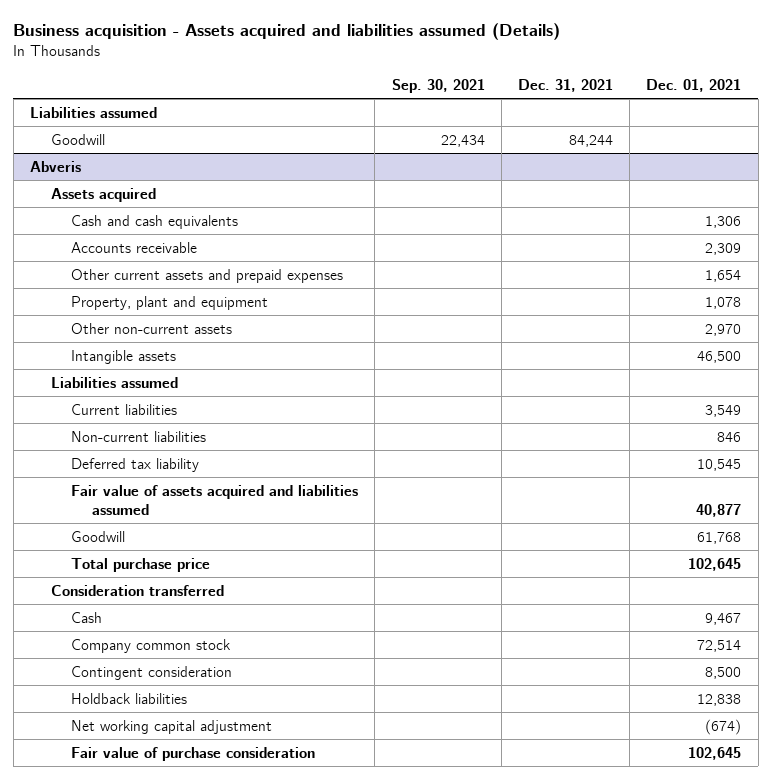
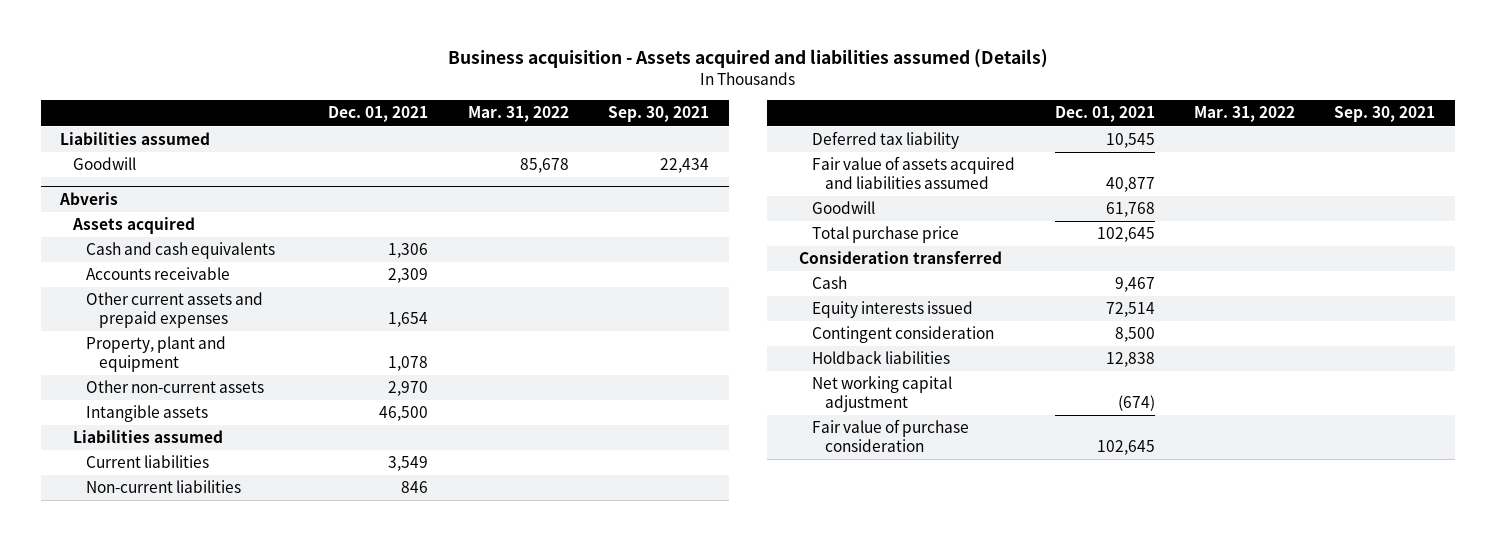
- | Sep. 30, 2021 | Dec. 31, 2021 | Dec. 01, 2021
+ | Dec. 01, 2021 | Mar. 31, 2022 | Sep. 30, 2021
@ Abveris
- Company common stock | | | 72,514
+ Equity interests issued | 72,514 | |

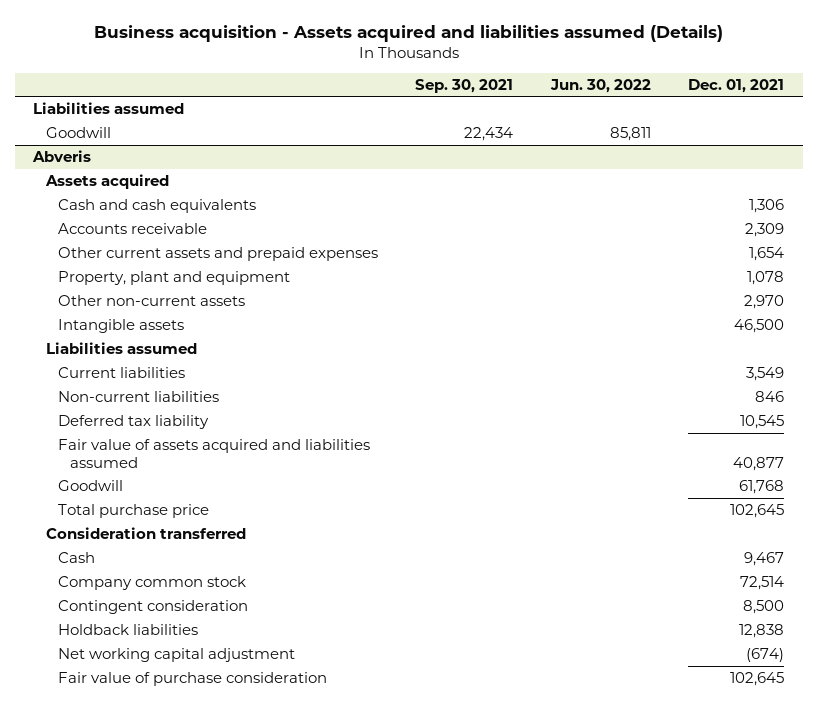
- | Dec. 01, 2021 | Mar. 31, 2022 | Sep. 30, 2021
+ | Sep. 30, 2021 | Jun. 30, 2022 | Dec. 01, 2021
@ Abveris
- Equity interests issued | 72,514 | |
+ Company common stock | | | 72,514

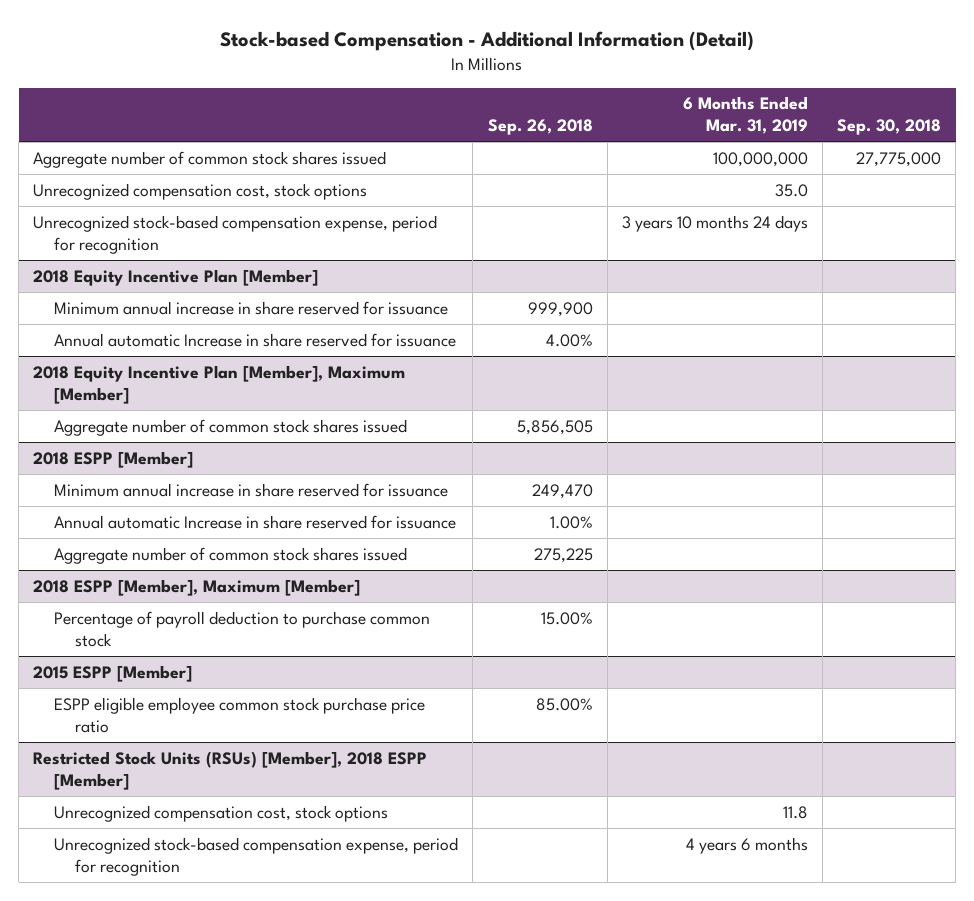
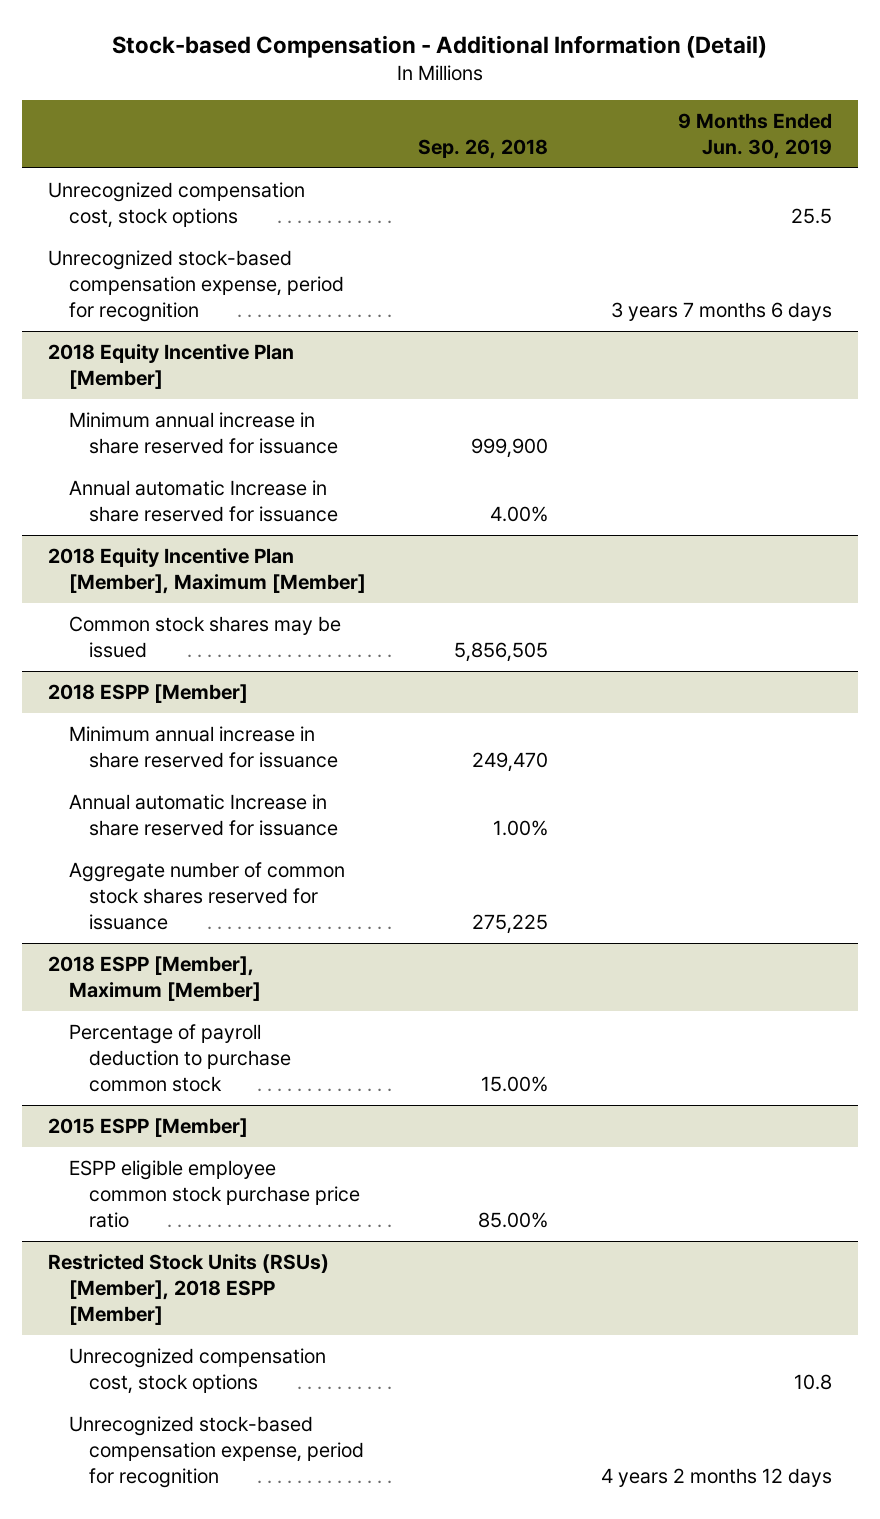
- | Sep. 26, 2018 | 6 Months Ended Mar. 31, 2019 | Sep. 30, 2018
+ | Sep. 26, 2018 | 9 Months Ended Jun. 30, 2019
- Aggregate number of common stock shares issued | | 100,000,000 | 27,775,000
@ 2018 Equity Incentive Plan [Member], Maximum [Member]
- Aggregate number of common stock shares issued | 5,856,505 | |
+ Common stock shares may be issued | 5,856,505 |
@ 2018 ESPP [Member]
- Aggregate number of common stock shares issued | 275,225 | |
+ Aggregate number of common stock shares reserved for issuance | 275,225 |

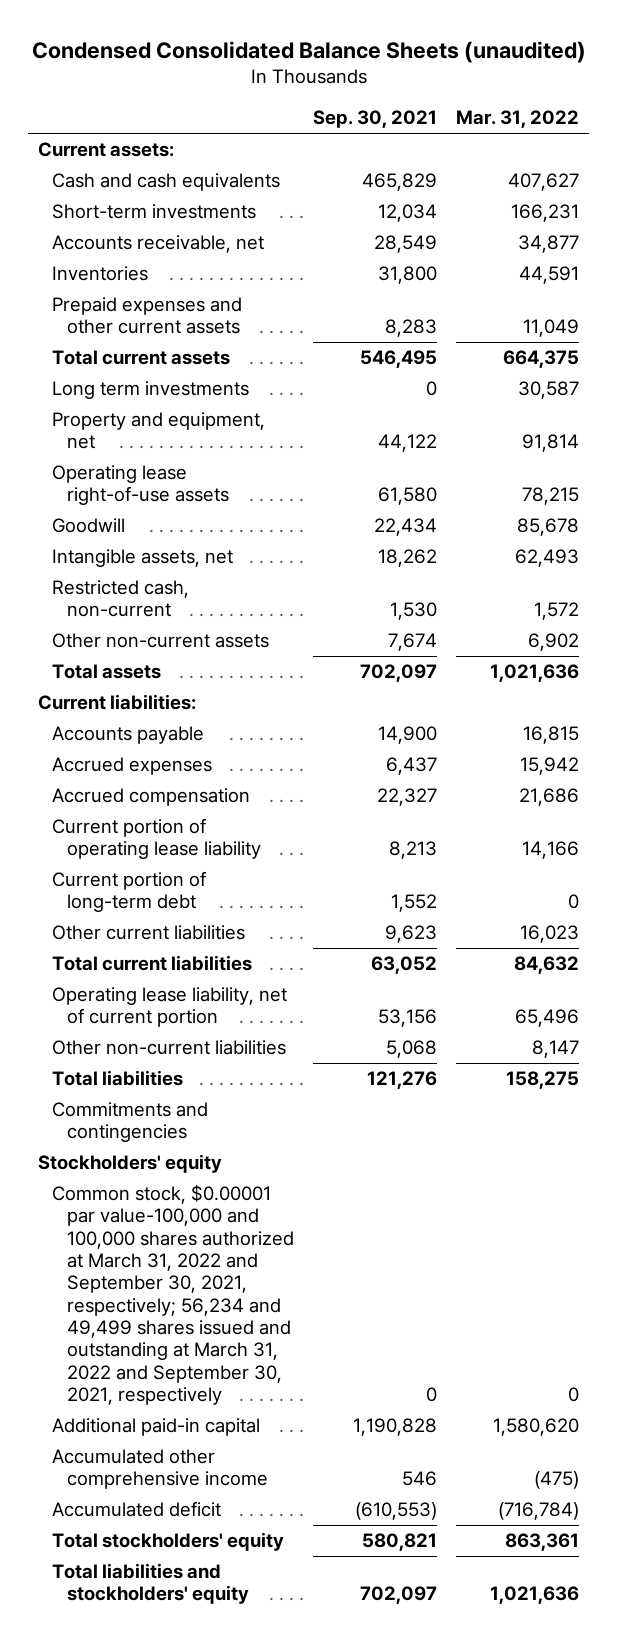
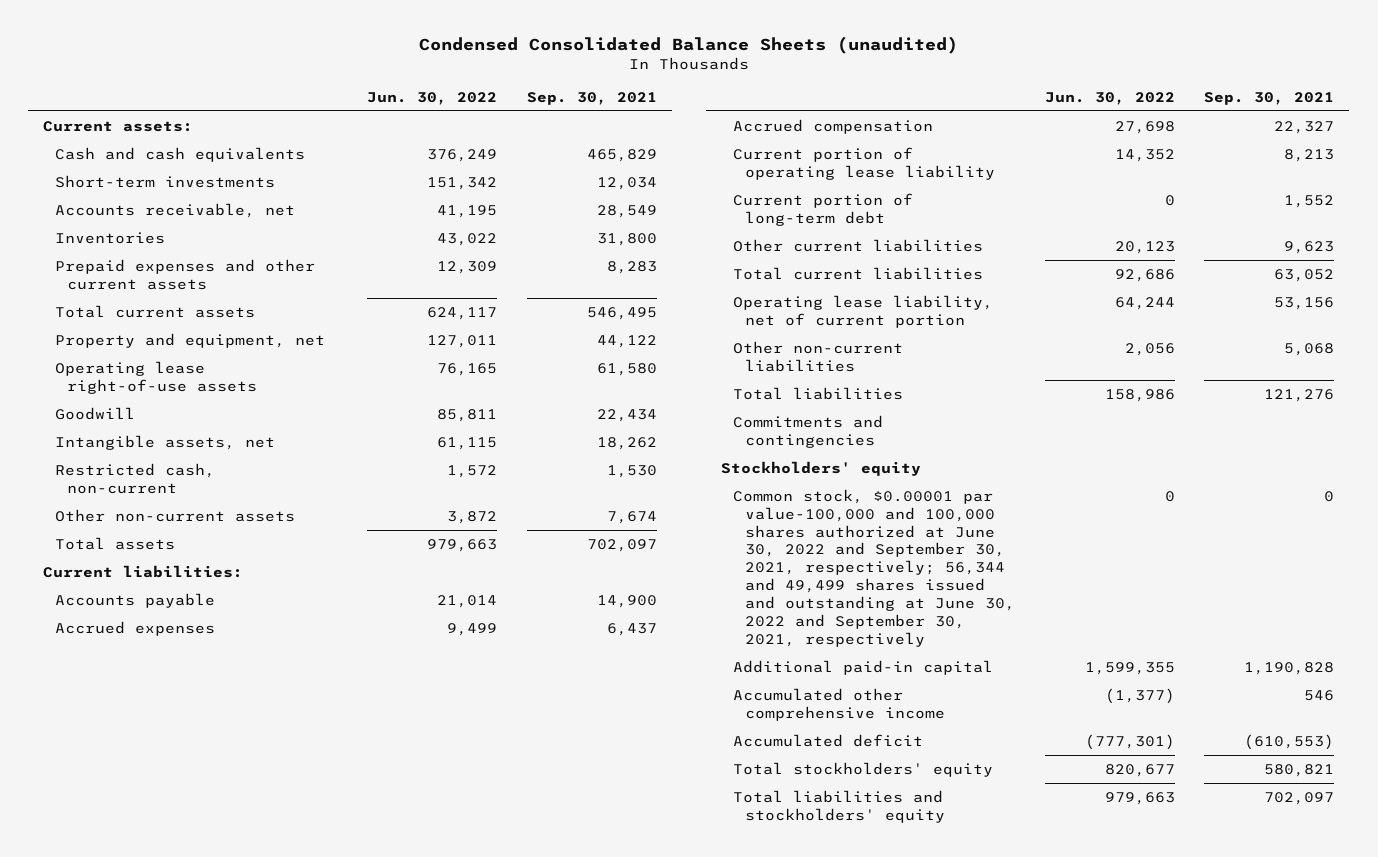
- | Sep. 30, 2021 | Mar. 31, 2022
+ | Jun. 30, 2022 | Sep. 30, 2021
- Long term investments | 0 | 30,587
- Common stock, $0.00001 par value-100,000 and 100,000 shares authorized at March 31, 2022 and September 30, 2021, respectively; 56,234 and 49,499 shares issued and outstanding at March 31, 2022 and September 30, 2021, respectively | 0 | 0
+ Common stock, $0.00001 par value-100,000 and 100,000 shares authorized at June 30, 2022 and September 30, 2021, respectively; 56,344 and 49,499 shares issued and outstanding at June 30, 2022 and September 30, 2021, respectively | 0 | 0

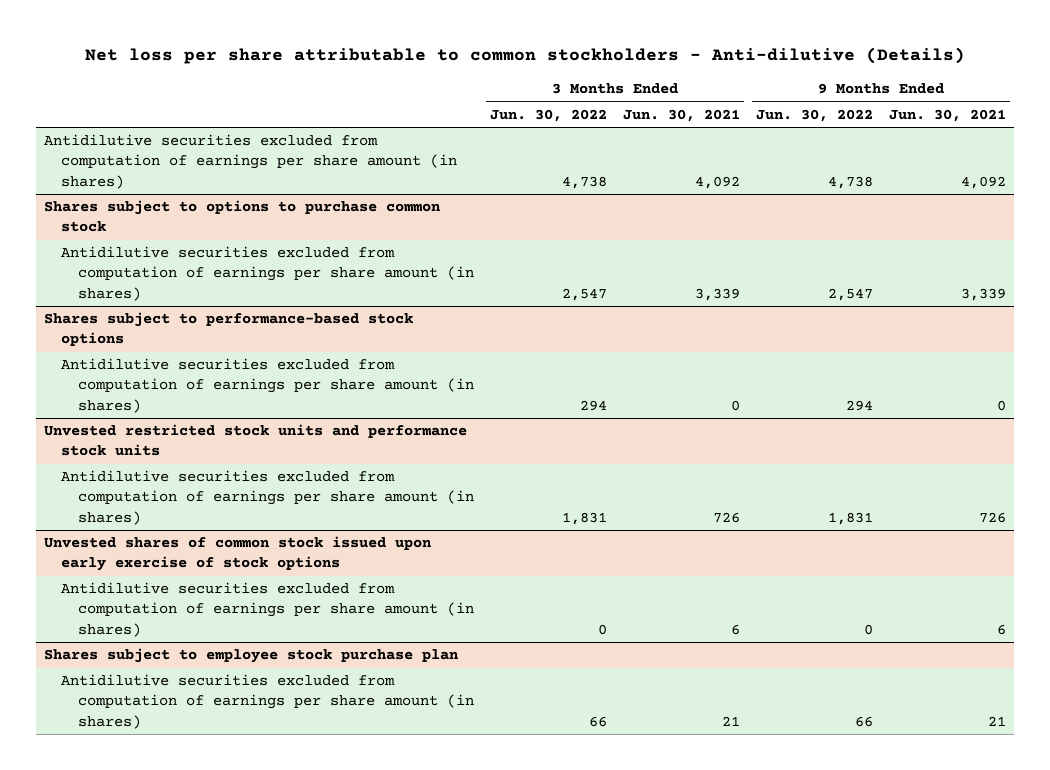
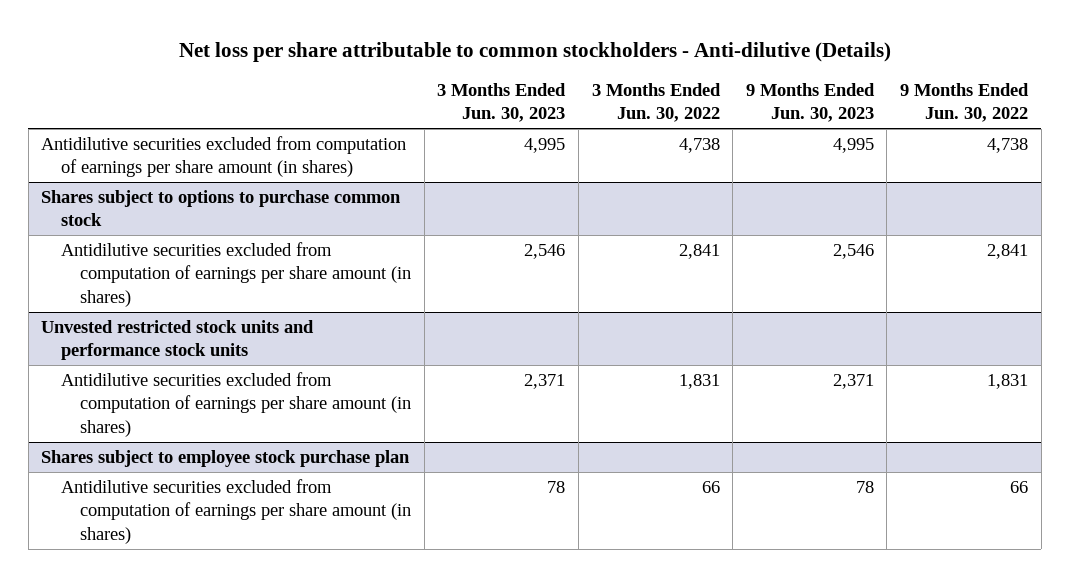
- | 3 Months Ended Jun. 30, 2022 | 3 Months Ended Jun. 30, 2021 | 9 Months Ended Jun. 30, 2022 | 9 Months Ended Jun. 30, 2021
+ | 3 Months Ended Jun. 30, 2023 | 3 Months Ended Jun. 30, 2022 | 9 Months Ended Jun. 30, 2023 | 9 Months Ended Jun. 30, 2022
@ Shares subject to options to purchase common stock
- Antidilutive securities excluded from computation of earnings per share amount (in shares) | 2,547 | 3,339 | 2,547 | 3,339
- Shares subject to performance-based stock options
- Antidilutive securities excluded from computation of earnings per share amount (in shares) | 294 | 0 | 294 | 0
@ Shares subject to options to purchase common stock
+ Antidilutive securities excluded from computation of earnings per share amount (in shares) | 2,546 | 2,841 | 2,546 | 2,841
- Unvested shares of common stock issued upon early exercise of stock options
- Antidilutive securities excluded from computation of earnings per share amount (in shares) | 0 | 6 | 0 | 6

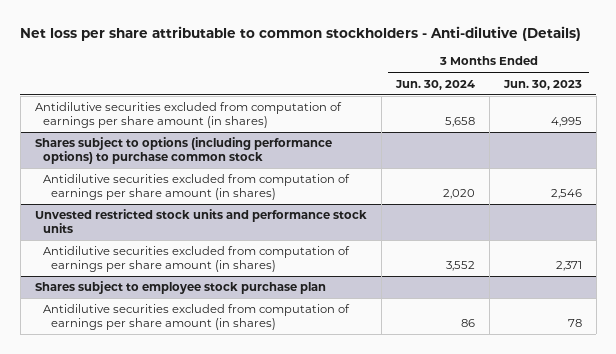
- | 3 Months Ended Jun. 30, 2023 | 3 Months Ended Jun. 30, 2022 | 9 Months Ended Jun. 30, 2023 | 9 Months Ended Jun. 30, 2022
+ | 3 Months Ended Jun. 30, 2024 | 3 Months Ended Jun. 30, 2023
- Shares subject to options to purchase common stock
+ Shares subject to options (including performance options) to purchase common stock

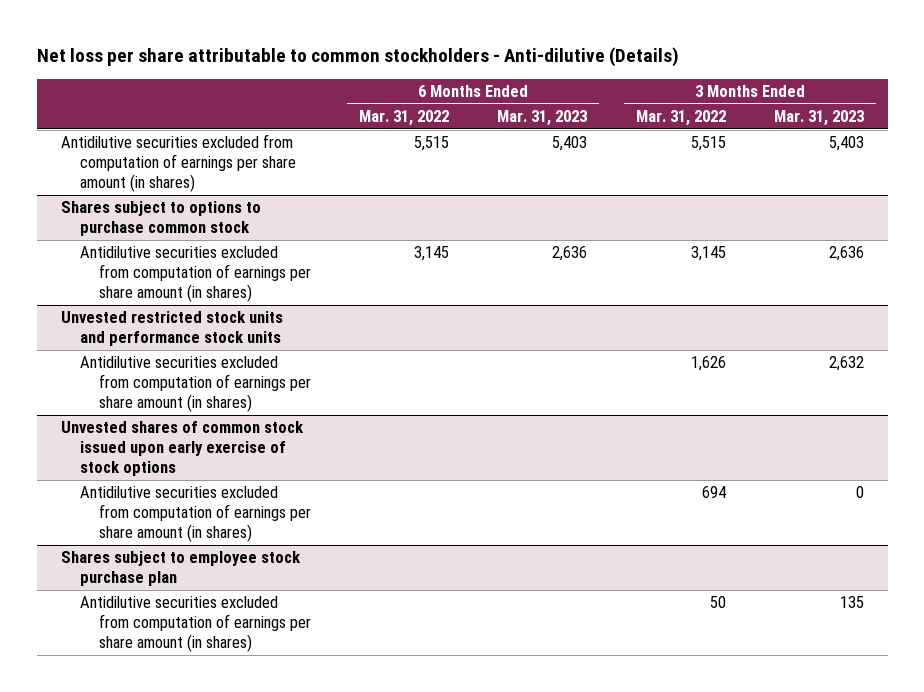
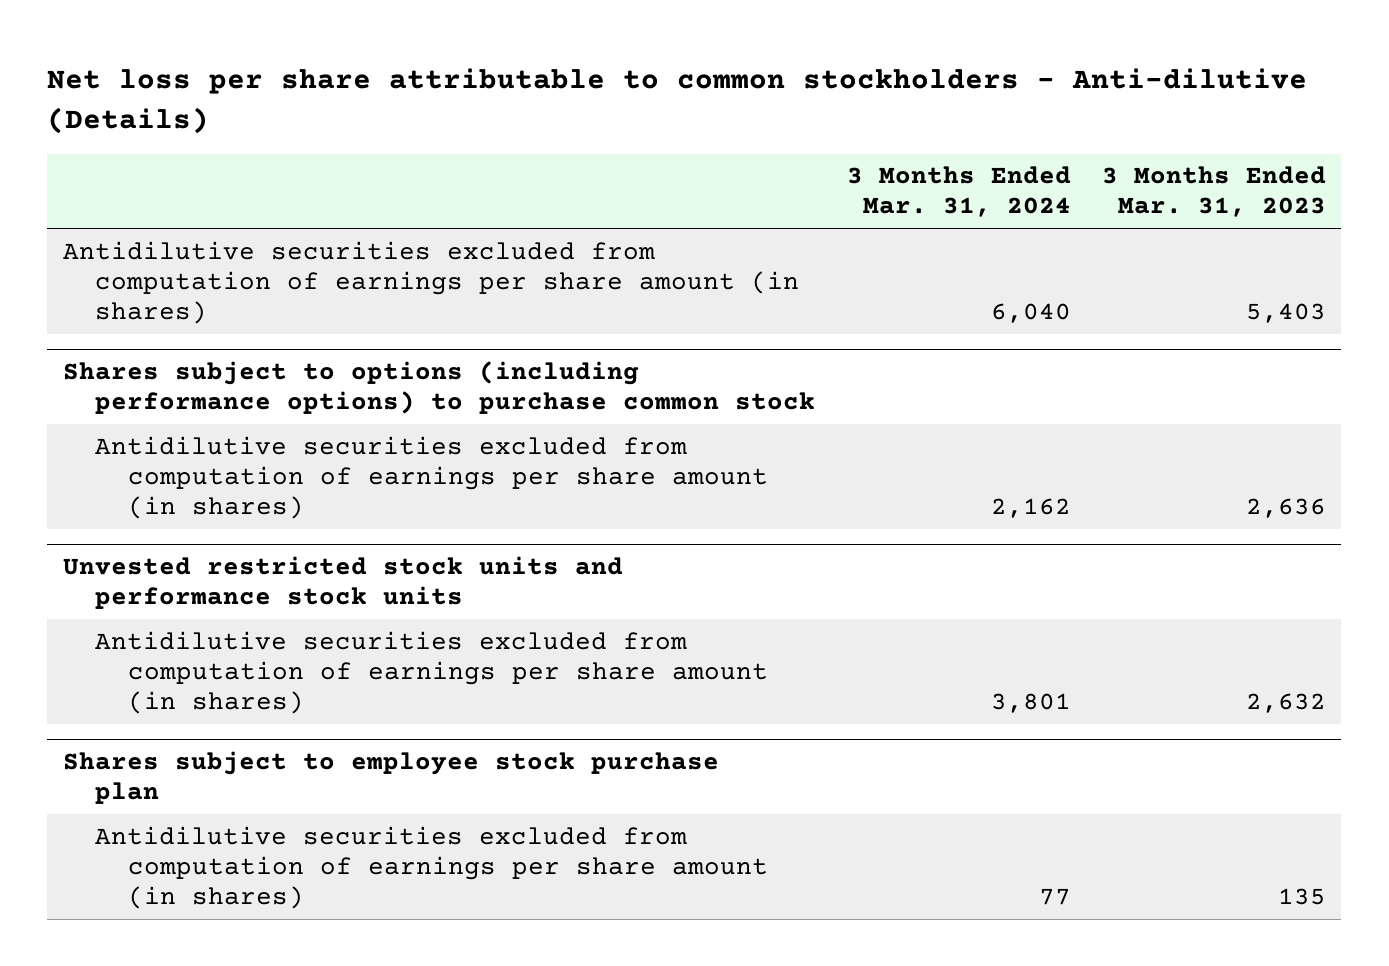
- | 6 Months Ended Mar. 31, 2022 | 6 Months Ended Mar. 31, 2023 | 3 Months Ended Mar. 31, 2022 | 3 Months Ended Mar. 31, 2023
+ | 3 Months Ended Mar. 31, 2024 | 3 Months Ended Mar. 31, 2023
- Shares subject to options to purchase common stock
+ Shares subject to options (including performance options) to purchase common stock
- Unvested shares of common stock issued upon early exercise of stock options
- Antidilutive securities excluded from computation of earnings per share amount (in shares) | | | 694 | 0

